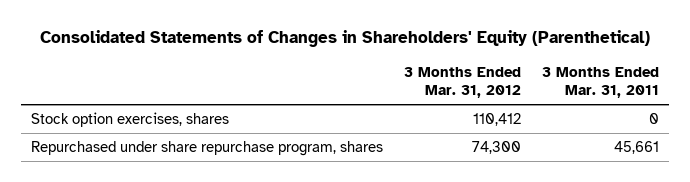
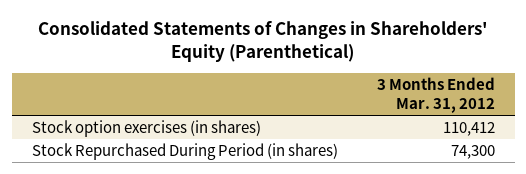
- | 3 Months Ended Mar. 31, 2012 | 3 Months Ended Mar. 31, 2011
+ | 3 Months Ended Mar. 31, 2012
- Stock option exercises, shares | 110,412 | 0
- Repurchased under share repurchase program, shares | 74,300 | 45,661
+ Stock option exercises (in shares) | 110,412
+ Stock Repurchased During Period (in shares) | 74,300

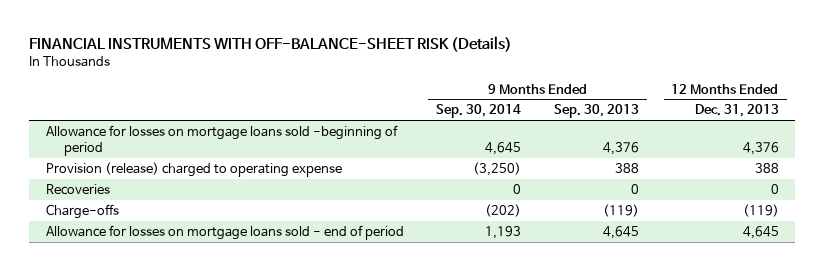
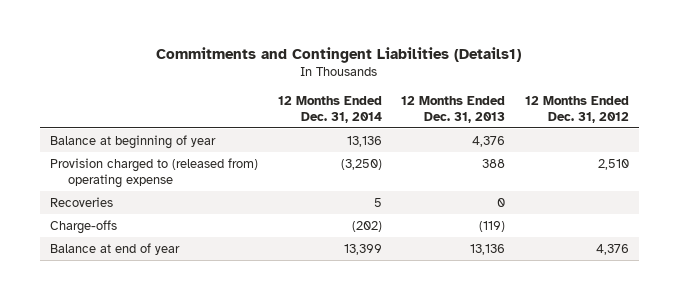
- FINANCIAL INSTRUMENTS WITH OFF-BALANCE-SHEET RISK (Details)
+ Commitments and Contingent Liabilities (Details1)
- | 9 Months Ended Sep. 30, 2014 | 9 Months Ended Sep. 30, 2013 | 12 Months Ended Dec. 31, 2013
+ | 12 Months Ended Dec. 31, 2014 | 12 Months Ended Dec. 31, 2013 | 12 Months Ended Dec. 31, 2012
- Allowance for losses on mortgage loans sold -beginning of period | 4,645 | 4,376 | 4,376
- Provision (release) charged to operating expense | (3,250) | 388 | 388
+ Balance at beginning of year | 13,136 | 4,376 |
+ Provision charged to (released from) operating expense | (3,250) | 388 | 2,510
- Allowance for losses on mortgage loans sold - end of period | 1,193 | 4,645 | 4,645
+ Balance at end of year | 13,399 | 13,136 | 4,376

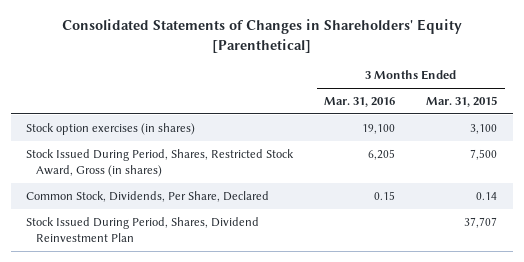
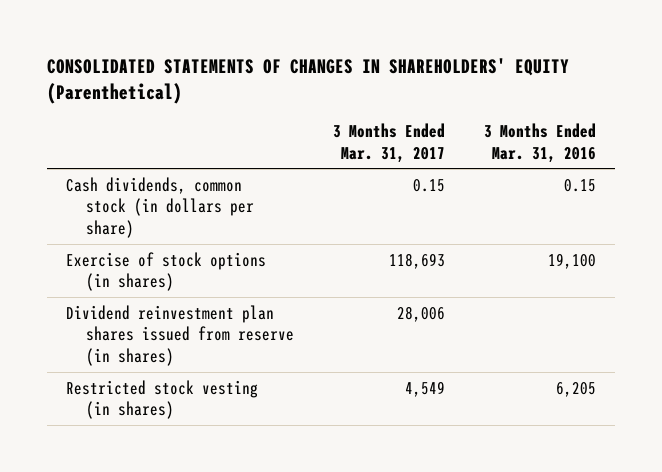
- Consolidated Statements of Changes in Shareholders' Equity [Parenthetical]
+ CONSOLIDATED STATEMENTS OF CHANGES IN SHAREHOLDERS' EQUITY (Parenthetical)
- | 3 Months Ended Mar. 31, 2016 | 3 Months Ended Mar. 31, 2015
+ | 3 Months Ended Mar. 31, 2017 | 3 Months Ended Mar. 31, 2016
- Stock option exercises (in shares) | 19,100 | 3,100
- Stock Issued During Period, Shares, Restricted Stock Award, Gross (in shares) | 6,205 | 7,500
- Common Stock, Dividends, Per Share, Declared | 0.15 | 0.14
- Stock Issued During Period, Shares, Dividend Reinvestment Plan | | 37,707
+ Cash dividends, common stock (in dollars per share) | 0.15 | 0.15
+ Exercise of stock options (in shares) | 118,693 | 19,100
+ Dividend reinvestment plan shares issued from reserve (in shares) | 28,006 |
+ Restricted stock vesting (in shares) | 4,549 | 6,205

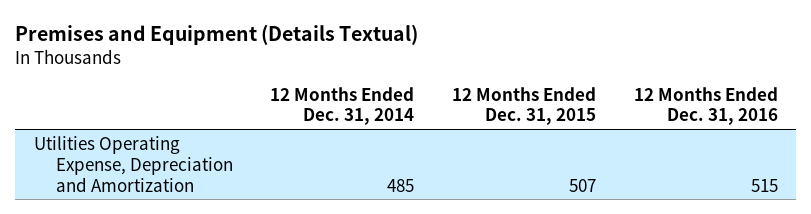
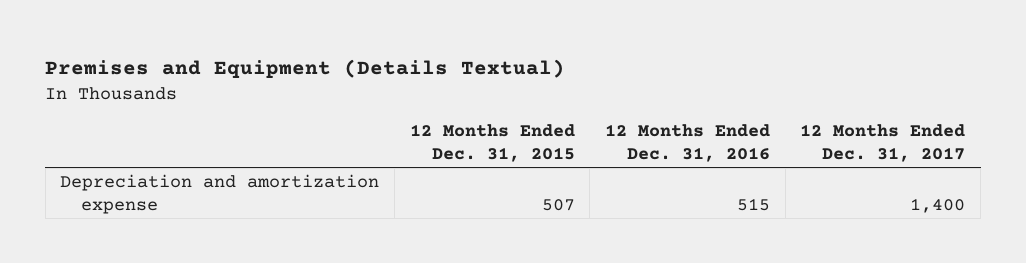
- | 12 Months Ended Dec. 31, 2014 | 12 Months Ended Dec. 31, 2015 | 12 Months Ended Dec. 31, 2016
+ | 12 Months Ended Dec. 31, 2015 | 12 Months Ended Dec. 31, 2016 | 12 Months Ended Dec. 31, 2017
- Utilities Operating Expense, Depreciation and Amortization | 485 | 507 | 515
+ Depreciation and amortization expense | 507 | 515 | 1,400

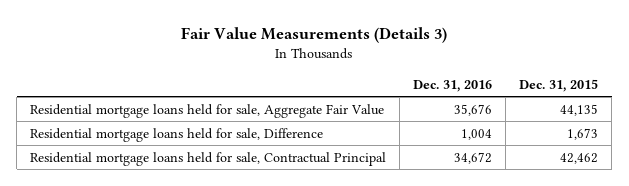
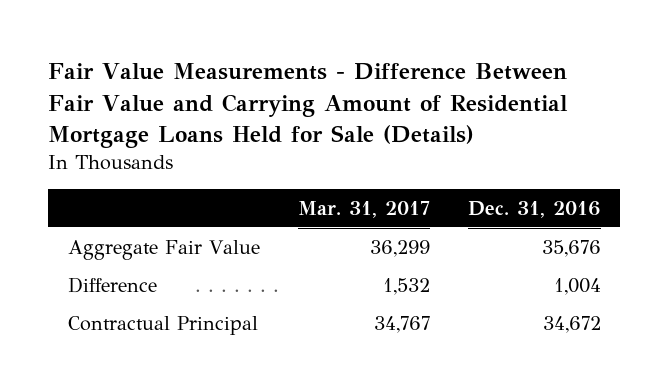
- Fair Value Measurements (Details 3)
+ Fair Value Measurements - Difference Between Fair Value and Carrying Amount of Residential Mortgage Loans Held for Sale (Details)
- | Dec. 31, 2016 | Dec. 31, 2015
+ | Mar. 31, 2017 | Dec. 31, 2016
- Residential mortgage loans held for sale, Aggregate Fair Value | 35,676 | 44,135
- Residential mortgage loans held for sale, Difference | 1,004 | 1,673
- Residential mortgage loans held for sale, Contractual Principal | 34,672 | 42,462
+ Aggregate Fair Value | 36,299 | 35,676
+ Difference | 1,532 | 1,004
+ Contractual Principal | 34,767 | 34,672

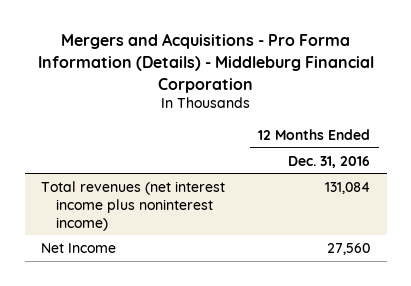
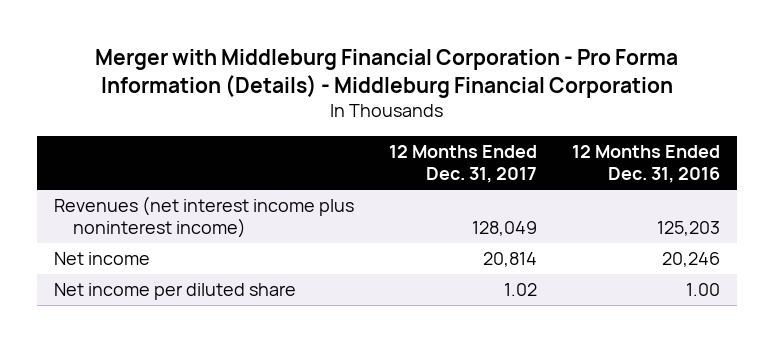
- Mergers and Acquisitions - Pro Forma Information (Details) - Middleburg Financial Corporation
+ Merger with Middleburg Financial Corporation - Pro Forma Information (Details) - Middleburg Financial Corporation
- | 12 Months Ended Dec. 31, 2016
+ | 12 Months Ended Dec. 31, 2017 | 12 Months Ended Dec. 31, 2016
- Total revenues (net interest income plus noninterest income) | 131,084
- Net Income | 27,560
+ Revenues (net interest income plus noninterest income) | 128,049 | 125,203
+ Net income | 20,814 | 20,246
+ Net income per diluted share | 1.02 | 1.00

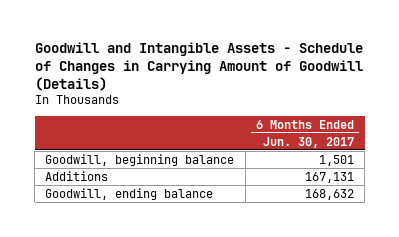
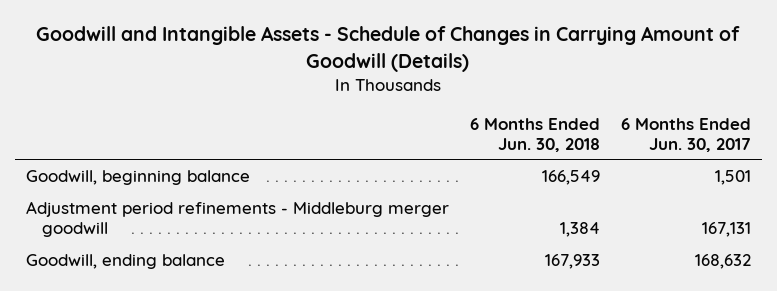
- | 6 Months Ended Jun. 30, 2017
+ | 6 Months Ended Jun. 30, 2018 | 6 Months Ended Jun. 30, 2017
- Additions | 167,131
+ Adjustment period refinements - Middleburg merger goodwill | 1,384 | 167,131

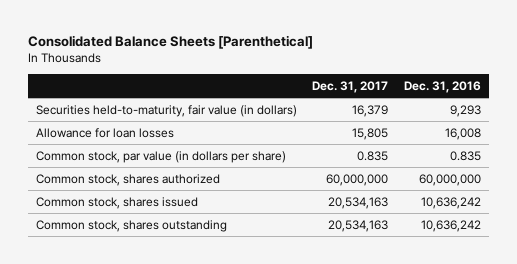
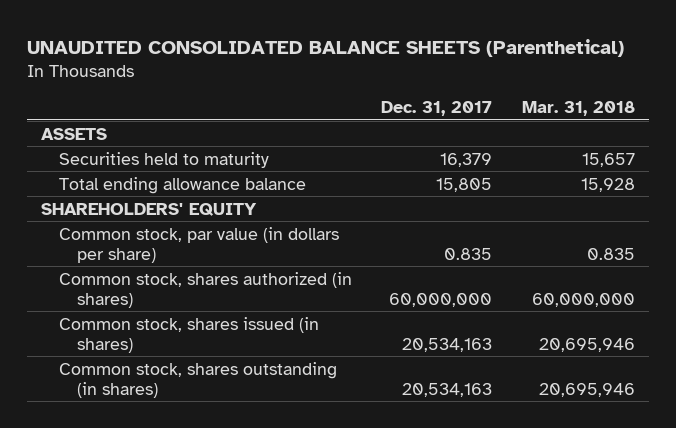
- Consolidated Balance Sheets [Parenthetical]
+ UNAUDITED CONSOLIDATED BALANCE SHEETS (Parenthetical)
- | Dec. 31, 2017 | Dec. 31, 2016
+ | Dec. 31, 2017 | Mar. 31, 2018
- Securities held-to-maturity, fair value (in dollars) | 16,379 | 9,293
- Allowance for loan losses | 15,805 | 16,008
+ ASSETS
+ Securities held to maturity | 16,379 | 15,657
+ Total ending allowance balance | 15,805 | 15,928
+ SHAREHOLDERS' EQUITY
- Common stock, shares authorized | 60,000,000 | 60,000,000
- Common stock, shares issued | 20,534,163 | 10,636,242
- Common stock, shares outstanding | 20,534,163 | 10,636,242
+ Common stock, shares authorized (in shares) | 60,000,000 | 60,000,000
+ Common stock, shares issued (in shares) | 20,534,163 | 20,695,946
+ Common stock, shares outstanding (in shares) | 20,534,163 | 20,695,946

